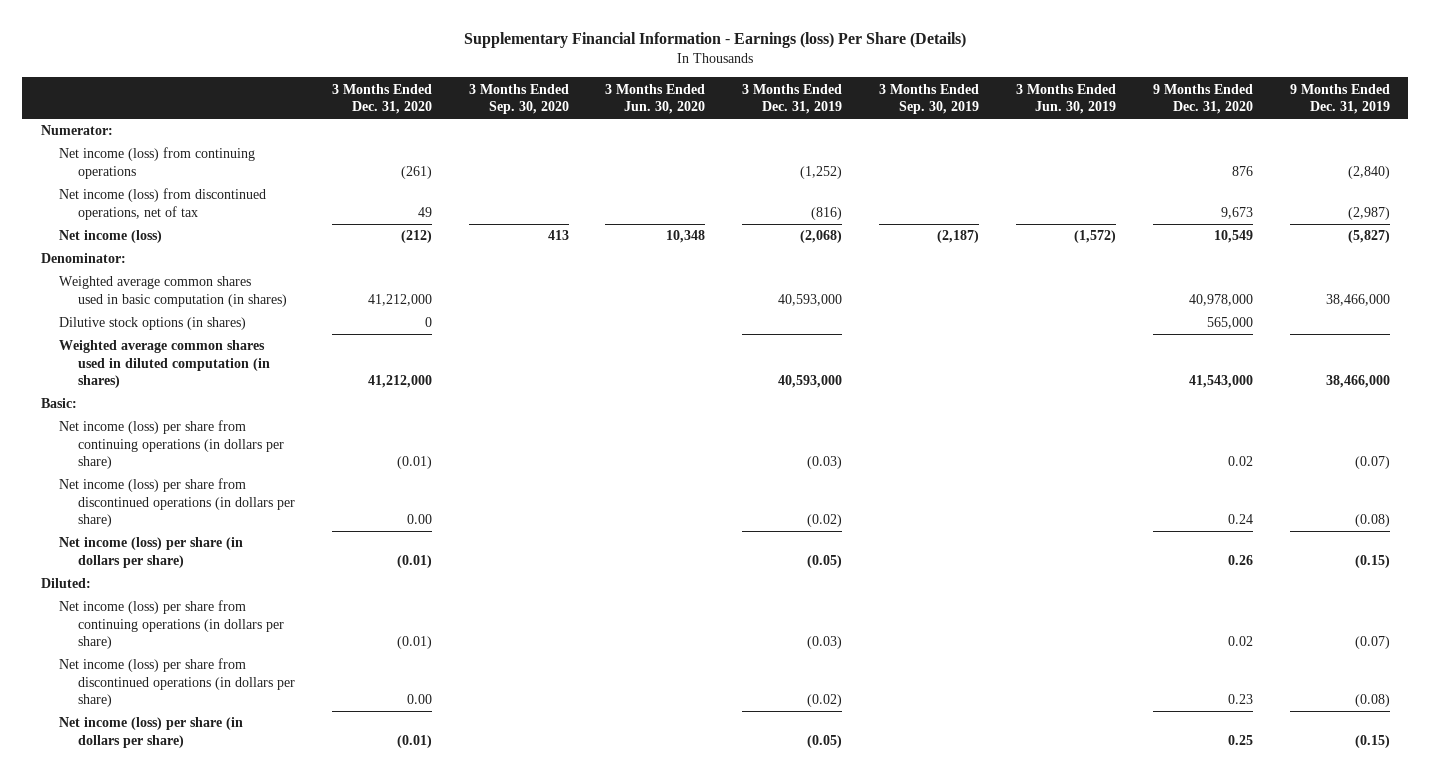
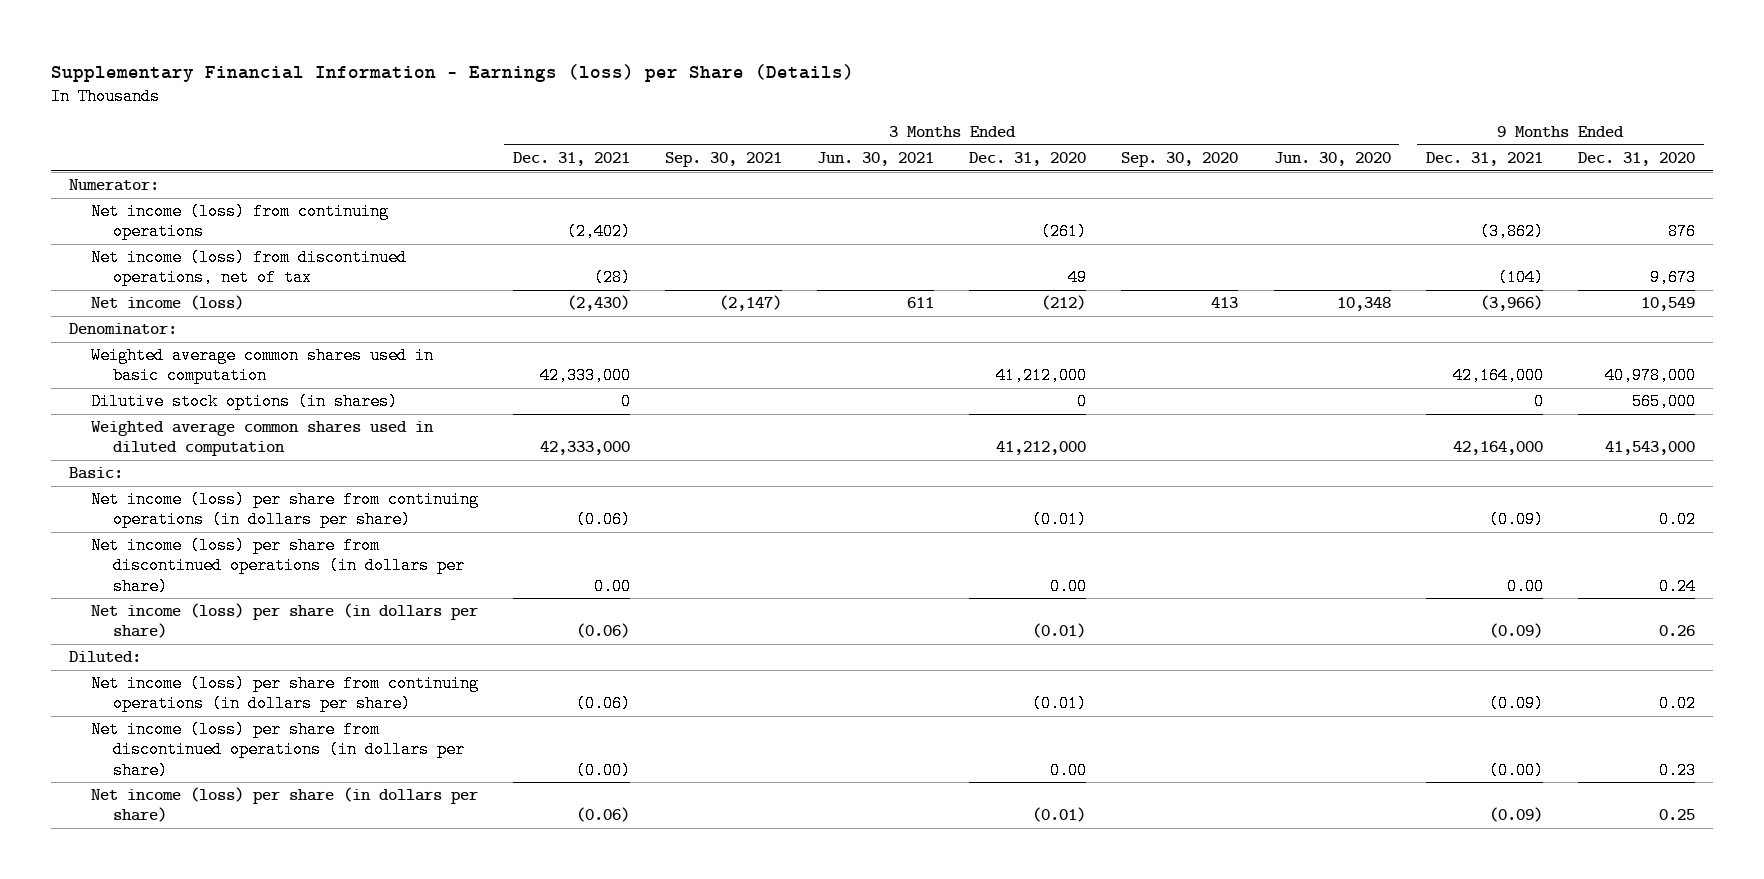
- Supplementary Financial Information - Earnings (loss) Per Share (Details)
+ Supplementary Financial Information - Earnings (loss) per Share (Details)
- | 3 Months Ended Dec. 31, 2020 | 3 Months Ended Sep. 30, 2020 | 3 Months Ended Jun. 30, 2020 | 3 Months Ended Dec. 31, 2019 | 3 Months Ended Sep. 30, 2019 | 3 Months Ended Jun. 30, 2019 | 9 Months Ended Dec. 31, 2020 | 9 Months Ended Dec. 31, 2019
+ | 3 Months Ended Dec. 31, 2021 | 3 Months Ended Sep. 30, 2021 | 3 Months Ended Jun. 30, 2021 | 3 Months Ended Dec. 31, 2020 | 3 Months Ended Sep. 30, 2020 | 3 Months Ended Jun. 30, 2020 | 9 Months Ended Dec. 31, 2021 | 9 Months Ended Dec. 31, 2020
- Weighted average common shares used in basic computation (in shares) | 41,212,000 | | | 40,593,000 | | | 40,978,000 | 38,466,000
+ Weighted average common shares used in basic computation | 42,333,000 | | | 41,212,000 | | | 42,164,000 | 40,978,000
- Weighted average common shares used in diluted computation (in shares) | 41,212,000 | | | 40,593,000 | | | 41,543,000 | 38,466,000
+ Weighted average common shares used in diluted computation | 42,333,000 | | | 41,212,000 | | | 42,164,000 | 41,543,000

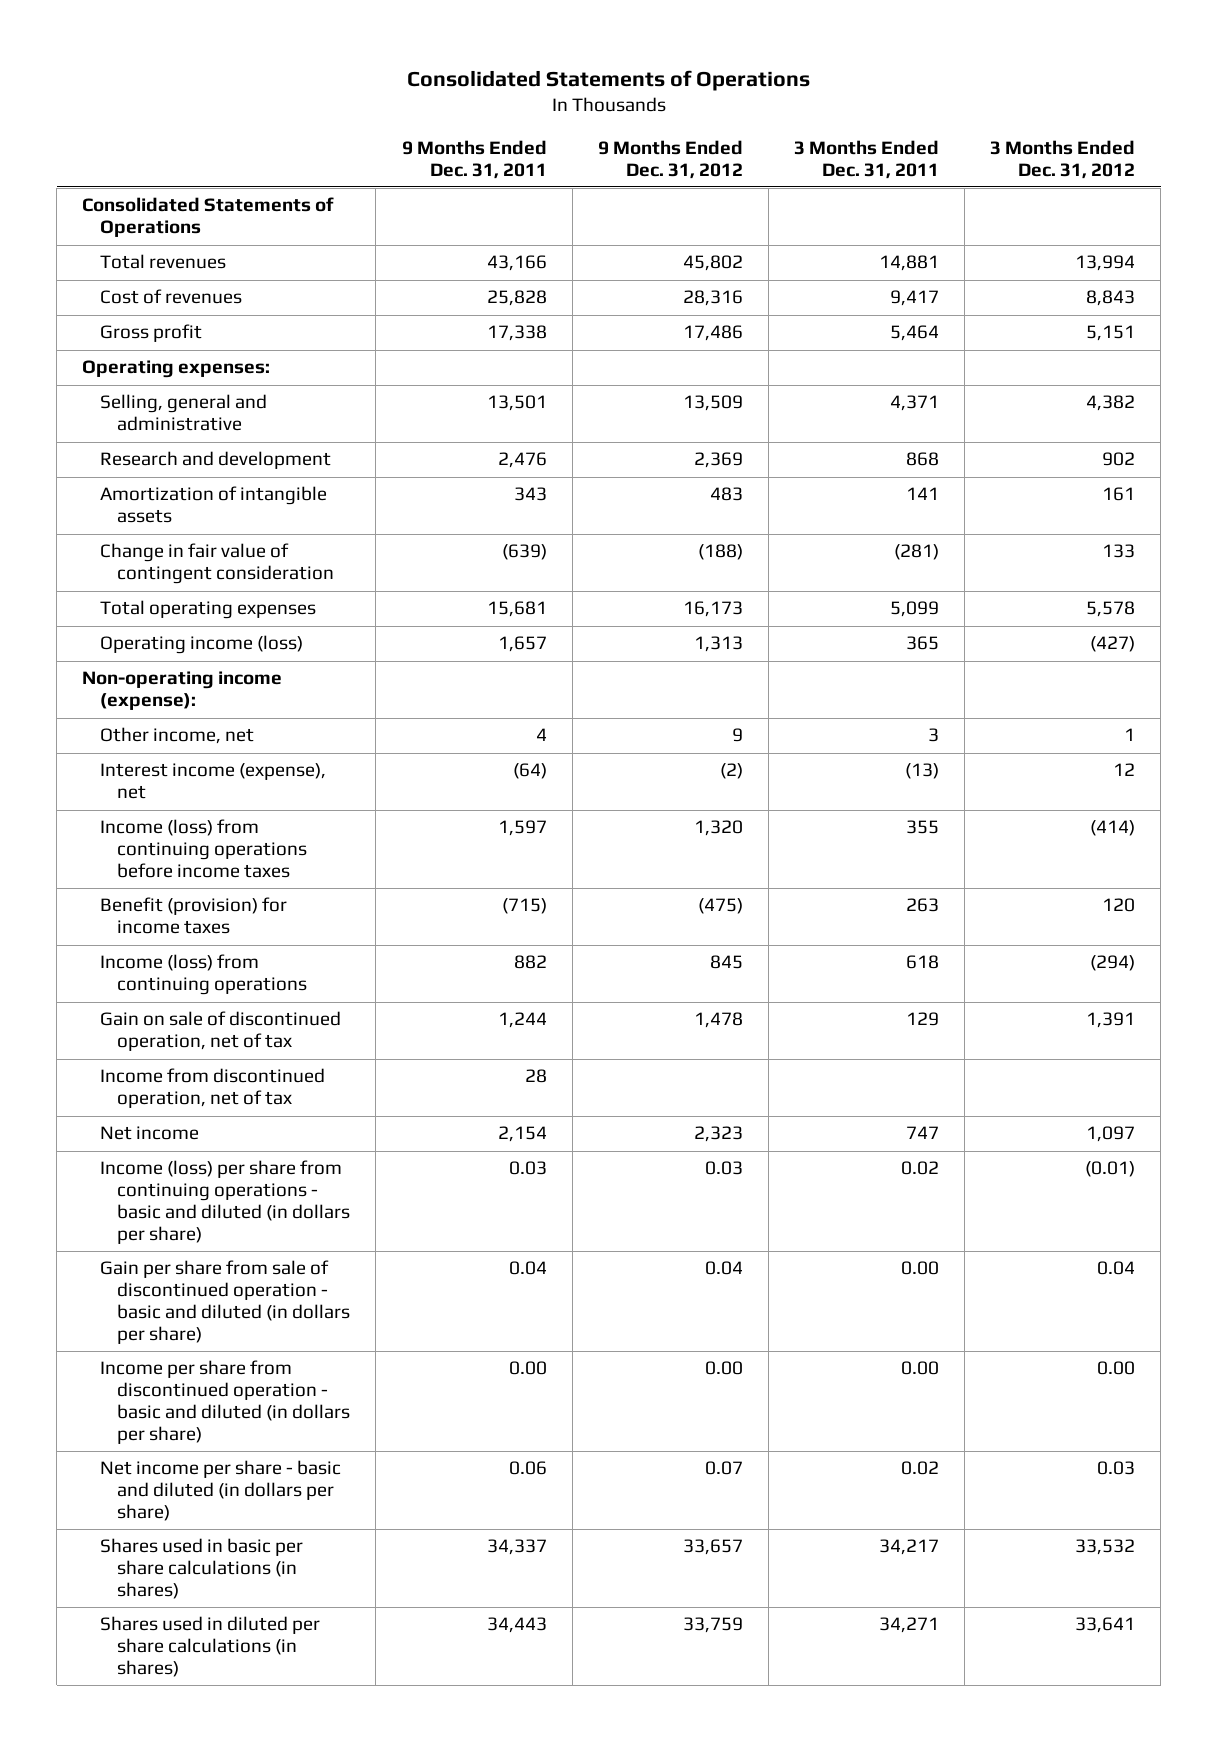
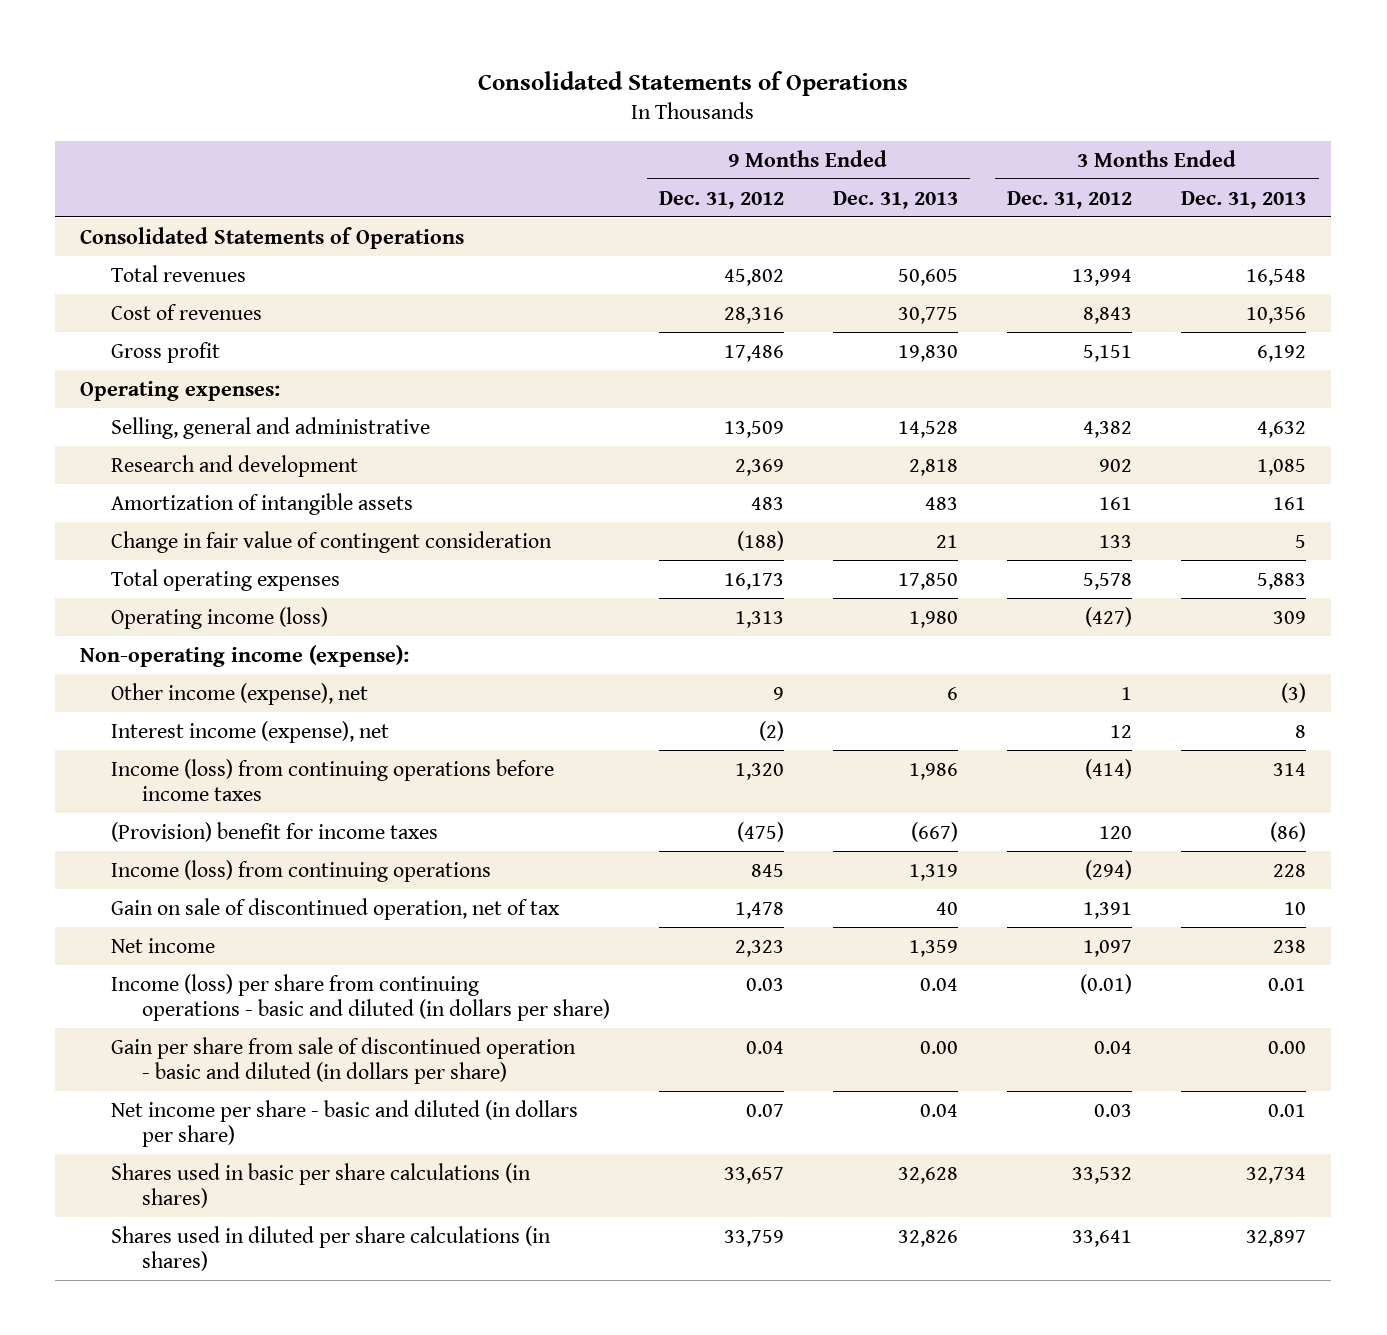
- | 9 Months Ended Dec. 31, 2011 | 9 Months Ended Dec. 31, 2012 | 3 Months Ended Dec. 31, 2011 | 3 Months Ended Dec. 31, 2012
+ | 9 Months Ended Dec. 31, 2012 | 9 Months Ended Dec. 31, 2013 | 3 Months Ended Dec. 31, 2012 | 3 Months Ended Dec. 31, 2013
- Other income, net | 4 | 9 | 3 | 1
+ Other income (expense), net | 9 | 6 | 1 | (3)
- Benefit (provision) for income taxes | (715) | (475) | 263 | 120
+ (Provision) benefit for income taxes | (475) | (667) | 120 | (86)
- Income from discontinued operation, net of tax | 28 | | |
- Income per share from discontinued operation - basic and diluted (in dollars per share) | 0.00 | 0.00 | 0.00 | 0.00

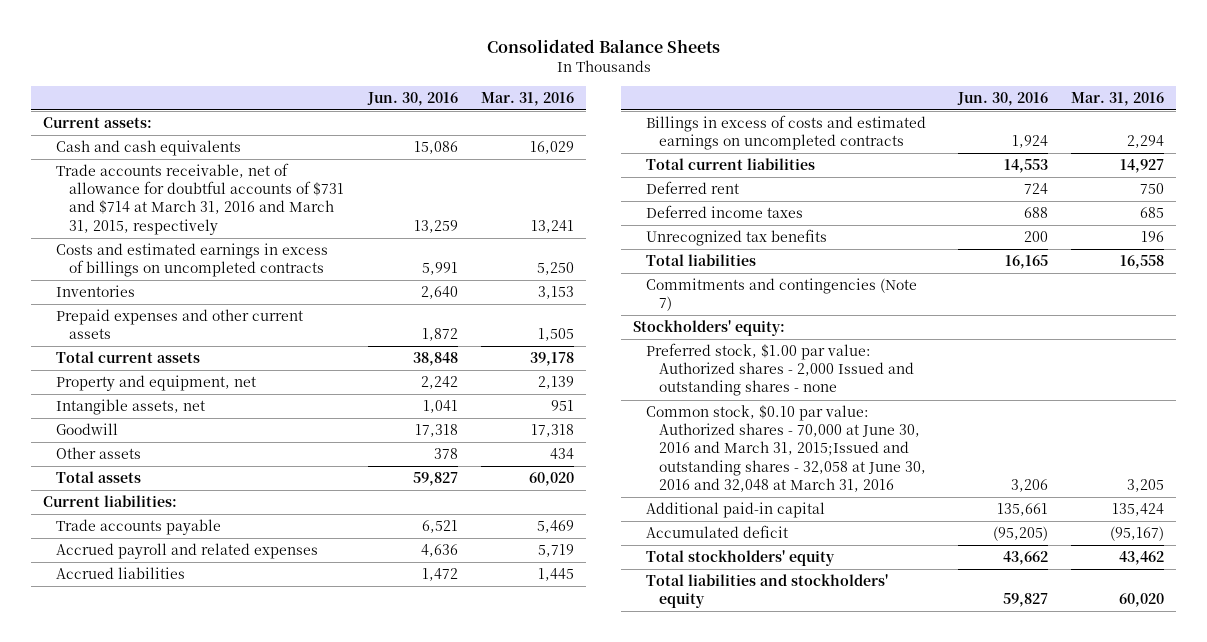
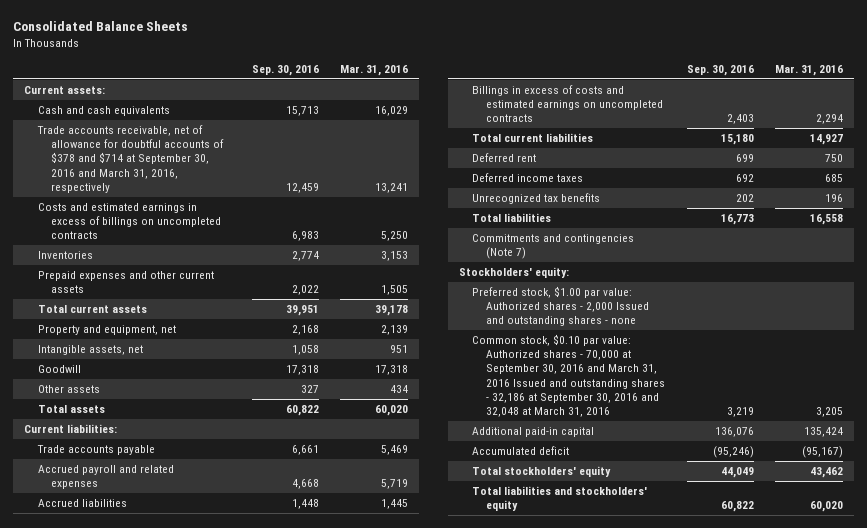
- | Jun. 30, 2016 | Mar. 31, 2016
+ | Sep. 30, 2016 | Mar. 31, 2016
- Trade accounts receivable, net of allowance for doubtful accounts of $731 and $714 at March 31, 2016 and March 31, 2015, respectively | 13,259 | 13,241
+ Trade accounts receivable, net of allowance for doubtful accounts of $378 and $714 at September 30, 2016 and March 31, 2016, respectively | 12,459 | 13,241
- Common stock, $0.10 par value: Authorized shares - 70,000 at June 30, 2016 and March 31, 2015;Issued and outstanding shares - 32,058 at June 30, 2016 and 32,048 at March 31, 2016 | 3,206 | 3,205
+ Common stock, $0.10 par value: Authorized shares - 70,000 at September 30, 2016 and March 31, 2016 Issued and outstanding shares - 32,186 at September 30, 2016 and 32,048 at March 31, 2016 | 3,219 | 3,205

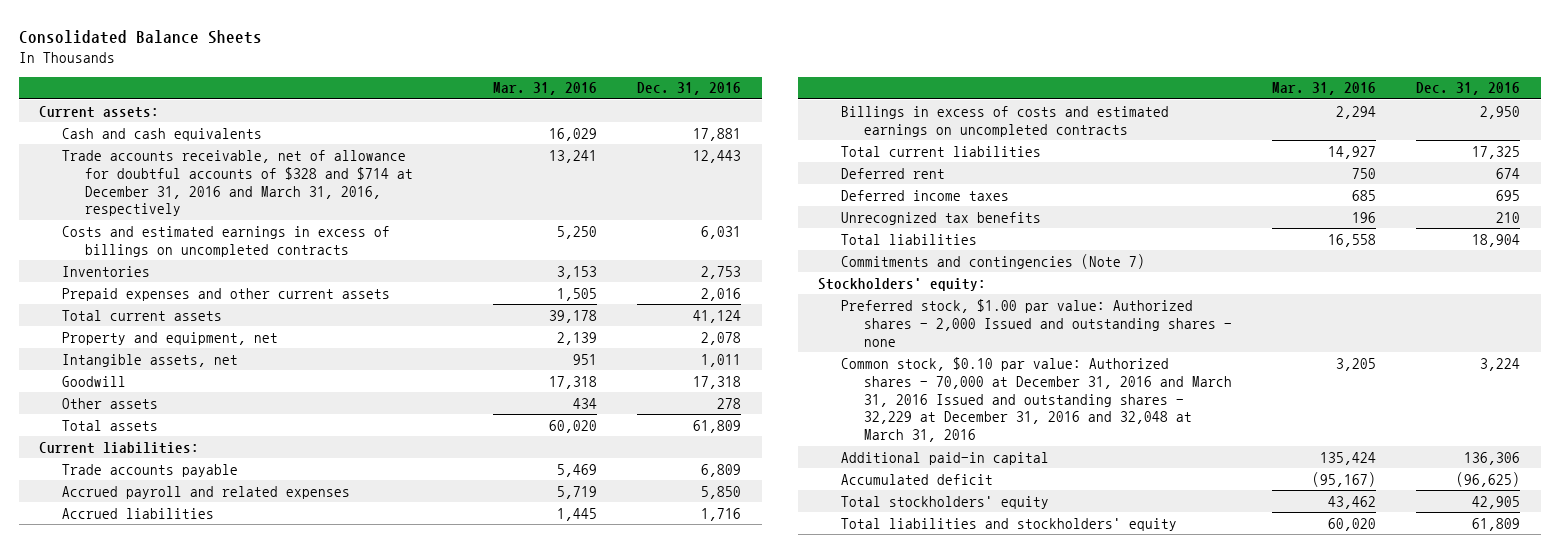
- | Sep. 30, 2016 | Mar. 31, 2016
+ | Mar. 31, 2016 | Dec. 31, 2016
- Trade accounts receivable, net of allowance for doubtful accounts of $378 and $714 at September 30, 2016 and March 31, 2016, respectively | 12,459 | 13,241
+ Trade accounts receivable, net of allowance for doubtful accounts of $328 and $714 at December 31, 2016 and March 31, 2016, respectively | 13,241 | 12,443
- Common stock, $0.10 par value: Authorized shares - 70,000 at September 30, 2016 and March 31, 2016 Issued and outstanding shares - 32,186 at September 30, 2016 and 32,048 at March 31, 2016 | 3,219 | 3,205
+ Common stock, $0.10 par value: Authorized shares - 70,000 at December 31, 2016 and March 31, 2016 Issued and outstanding shares - 32,229 at December 31, 2016 and 32,048 at March 31, 2016 | 3,205 | 3,224

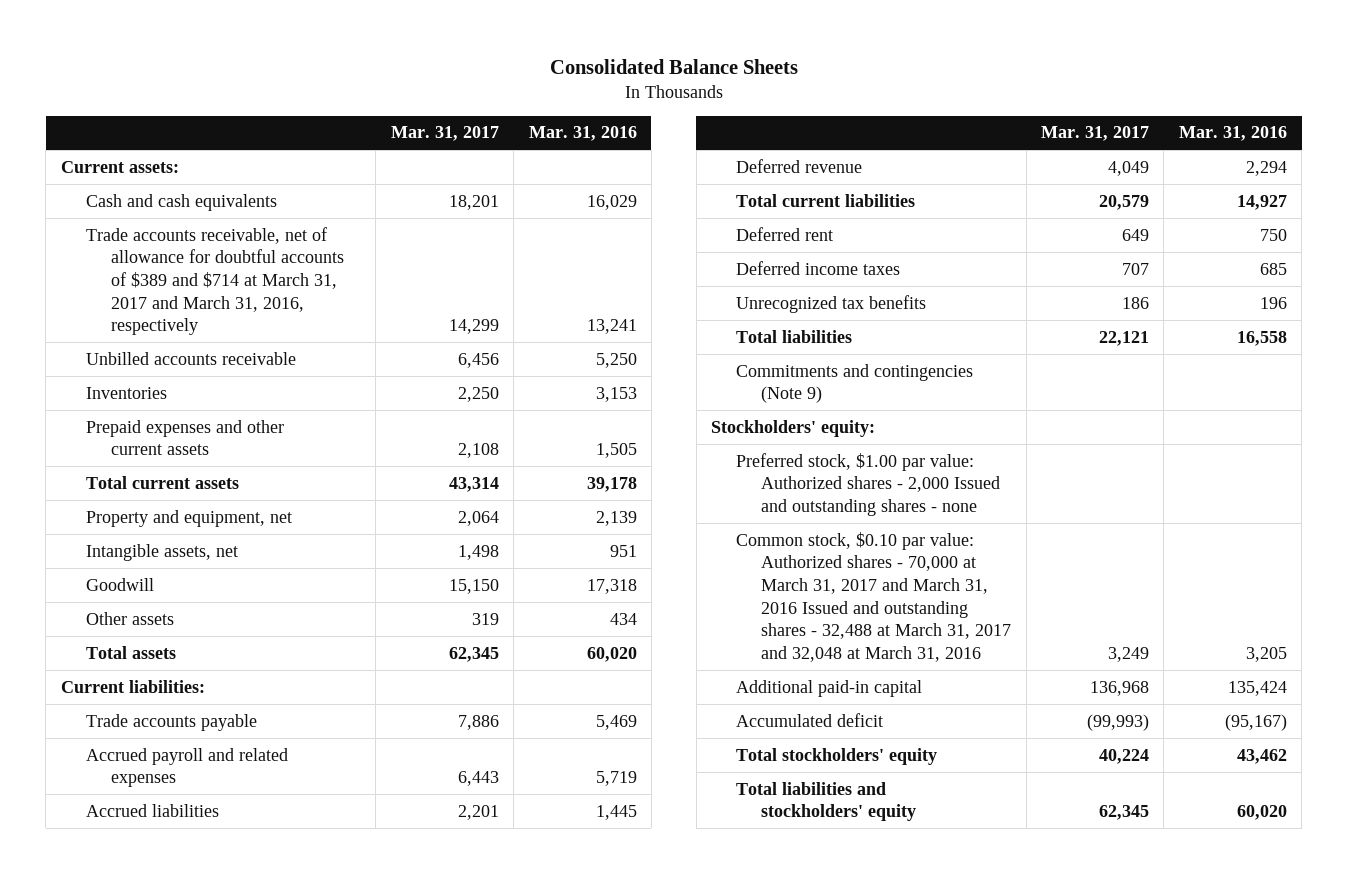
- | Mar. 31, 2016 | Dec. 31, 2016
+ | Mar. 31, 2017 | Mar. 31, 2016
- Trade accounts receivable, net of allowance for doubtful accounts of $328 and $714 at December 31, 2016 and March 31, 2016, respectively | 13,241 | 12,443
- Costs and estimated earnings in excess of billings on uncompleted contracts | 5,250 | 6,031
+ Trade accounts receivable, net of allowance for doubtful accounts of $389 and $714 at March 31, 2017 and March 31, 2016, respectively | 14,299 | 13,241
+ Unbilled accounts receivable | 6,456 | 5,250
- Billings in excess of costs and estimated earnings on uncompleted contracts | 2,294 | 2,950
+ Deferred revenue | 4,049 | 2,294
- Commitments and contingencies (Note 7)
+ Commitments and contingencies (Note 9)
- Common stock, $0.10 par value: Authorized shares - 70,000 at December 31, 2016 and March 31, 2016 Issued and outstanding shares - 32,229 at December 31, 2016 and 32,048 at March 31, 2016 | 3,205 | 3,224
+ Common stock, $0.10 par value: Authorized shares - 70,000 at March 31, 2017 and March 31, 2016 Issued and outstanding shares - 32,488 at March 31, 2017 and 32,048 at March 31, 2016 | 3,249 | 3,205

